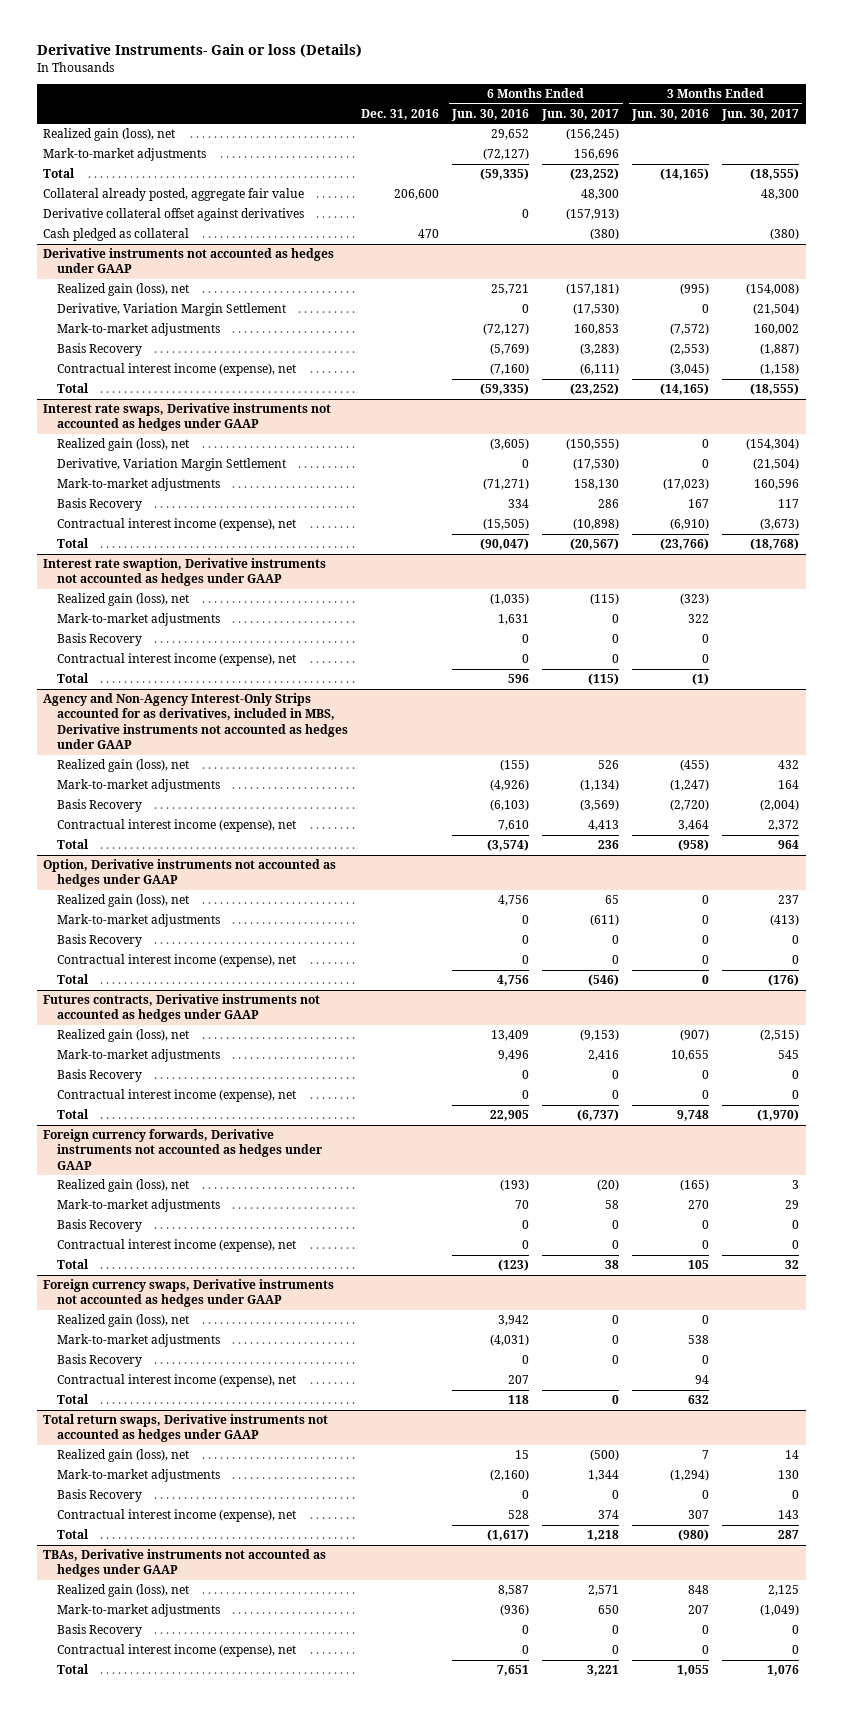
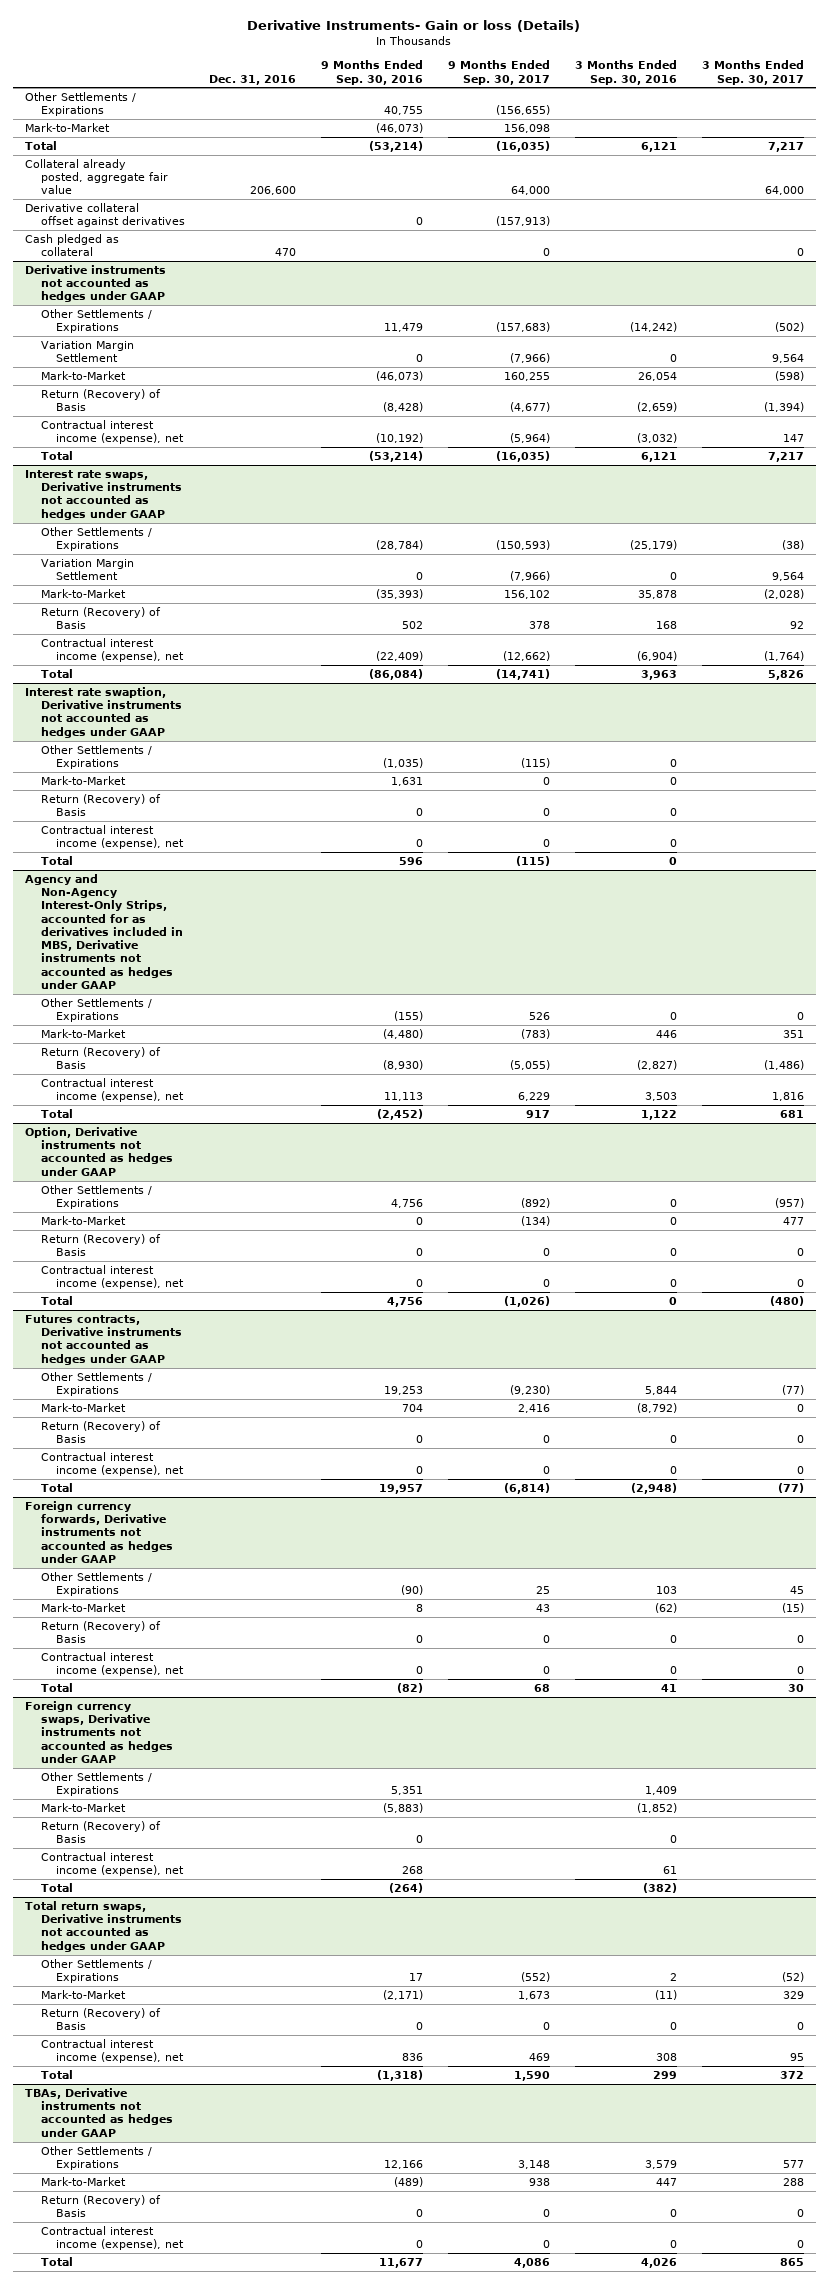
- | Dec. 31, 2016 | 6 Months Ended Jun. 30, 2016 | 6 Months Ended Jun. 30, 2017 | 3 Months Ended Jun. 30, 2016 | 3 Months Ended Jun. 30, 2017
+ | Dec. 31, 2016 | 9 Months Ended Sep. 30, 2016 | 9 Months Ended Sep. 30, 2017 | 3 Months Ended Sep. 30, 2016 | 3 Months Ended Sep. 30, 2017
- Realized gain (loss), net | | 29,652 | (156,245) | |
- Mark-to-market adjustments | | (72,127) | 156,696 | |
+ Other Settlements / Expirations | | 40,755 | (156,655) | |
+ Mark-to-Market | | (46,073) | 156,098 | |
@ Derivative instruments not accounted as hedges under GAAP
- Realized gain (loss), net | | 25,721 | (157,181) | (995) | (154,008)
- Derivative, Variation Margin Settlement | | 0 | (17,530) | 0 | (21,504)
- Mark-to-market adjustments | | (72,127) | 160,853 | (7,572) | 160,002
- Basis Recovery | | (5,769) | (3,283) | (2,553) | (1,887)
+ Other Settlements / Expirations | | 11,479 | (157,683) | (14,242) | (502)
+ Variation Margin Settlement | | 0 | (7,966) | 0 | 9,564
+ Mark-to-Market | | (46,073) | 160,255 | 26,054 | (598)
+ Return (Recovery) of Basis | | (8,428) | (4,677) | (2,659) | (1,394)
@ Interest rate swaps, Derivative instruments not accounted as hedges under GAAP
- Realized gain (loss), net | | (3,605) | (150,555) | 0 | (154,304)
- Derivative, Variation Margin Settlement | | 0 | (17,530) | 0 | (21,504)
- Mark-to-market adjustments | | (71,271) | 158,130 | (17,023) | 160,596
- Basis Recovery | | 334 | 286 | 167 | 117
+ Other Settlements / Expirations | | (28,784) | (150,593) | (25,179) | (38)
+ Variation Margin Settlement | | 0 | (7,966) | 0 | 9,564
+ Mark-to-Market | | (35,393) | 156,102 | 35,878 | (2,028)
+ Return (Recovery) of Basis | | 502 | 378 | 168 | 92
@ Interest rate swaption, Derivative instruments not accounted as hedges under GAAP
- Realized gain (loss), net | | (1,035) | (115) | (323) |
- Mark-to-market adjustments | | 1,631 | 0 | 322 |
- Basis Recovery | | 0 | 0 | 0 |
+ Other Settlements / Expirations | | (1,035) | (115) | 0 |
+ Mark-to-Market | | 1,631 | 0 | 0 |
+ Return (Recovery) of Basis | | 0 | 0 | 0 |
- Agency and Non-Agency Interest-Only Strips accounted for as derivatives, included in MBS, Derivative instruments not accounted as hedges under GAAP
- Realized gain (loss), net | | (155) | 526 | (455) | 432
- Mark-to-market adjustments | | (4,926) | (1,134) | (1,247) | 164
- Basis Recovery | | (6,103) | (3,569) | (2,720) | (2,004)
+ Agency and Non-Agency Interest-Only Strips, accounted for as derivatives included in MBS, Derivative instruments not accounted as hedges under GAAP
+ Other Settlements / Expirations | | (155) | 526 | 0 | 0
+ Mark-to-Market | | (4,480) | (783) | 446 | 351
+ Return (Recovery) of Basis | | (8,930) | (5,055) | (2,827) | (1,486)
@ Option, Derivative instruments not accounted as hedges under GAAP
- Realized gain (loss), net | | 4,756 | 65 | 0 | 237
- Mark-to-market adjustments | | 0 | (611) | 0 | (413)
- Basis Recovery | | 0 | 0 | 0 | 0
+ Other Settlements / Expirations | | 4,756 | (892) | 0 | (957)
+ Mark-to-Market | | 0 | (134) | 0 | 477
+ Return (Recovery) of Basis | | 0 | 0 | 0 | 0
@ Futures contracts, Derivative instruments not accounted as hedges under GAAP
- Realized gain (loss), net | | 13,409 | (9,153) | (907) | (2,515)
- Mark-to-market adjustments | | 9,496 | 2,416 | 10,655 | 545
- Basis Recovery | | 0 | 0 | 0 | 0
+ Other Settlements / Expirations | | 19,253 | (9,230) | 5,844 | (77)
+ Mark-to-Market | | 704 | 2,416 | (8,792) | 0
+ Return (Recovery) of Basis | | 0 | 0 | 0 | 0
@ Foreign currency forwards, Derivative instruments not accounted as hedges under GAAP
- Realized gain (loss), net | | (193) | (20) | (165) | 3
- Mark-to-market adjustments | | 70 | 58 | 270 | 29
- Basis Recovery | | 0 | 0 | 0 | 0
+ Other Settlements / Expirations | | (90) | 25 | 103 | 45
+ Mark-to-Market | | 8 | 43 | (62) | (15)
+ Return (Recovery) of Basis | | 0 | 0 | 0 | 0
@ Foreign currency swaps, Derivative instruments not accounted as hedges under GAAP
- Realized gain (loss), net | | 3,942 | 0 | 0 |
- Mark-to-market adjustments | | (4,031) | 0 | 538 |
- Basis Recovery | | 0 | 0 | 0 |
+ Other Settlements / Expirations | | 5,351 | | 1,409 |
+ Mark-to-Market | | (5,883) | | (1,852) |
+ Return (Recovery) of Basis | | 0 | | 0 |
@ Total return swaps, Derivative instruments not accounted as hedges under GAAP
- Realized gain (loss), net | | 15 | (500) | 7 | 14
- Mark-to-market adjustments | | (2,160) | 1,344 | (1,294) | 130
- Basis Recovery | | 0 | 0 | 0 | 0
+ Other Settlements / Expirations | | 17 | (552) | 2 | (52)
+ Mark-to-Market | | (2,171) | 1,673 | (11) | 329
+ Return (Recovery) of Basis | | 0 | 0 | 0 | 0
@ TBAs, Derivative instruments not accounted as hedges under GAAP
- Realized gain (loss), net | | 8,587 | 2,571 | 848 | 2,125
- Mark-to-market adjustments | | (936) | 650 | 207 | (1,049)
- Basis Recovery | | 0 | 0 | 0 | 0
+ Other Settlements / Expirations | | 12,166 | 3,148 | 3,579 | 577
+ Mark-to-Market | | (489) | 938 | 447 | 288
+ Return (Recovery) of Basis | | 0 | 0 | 0 | 0

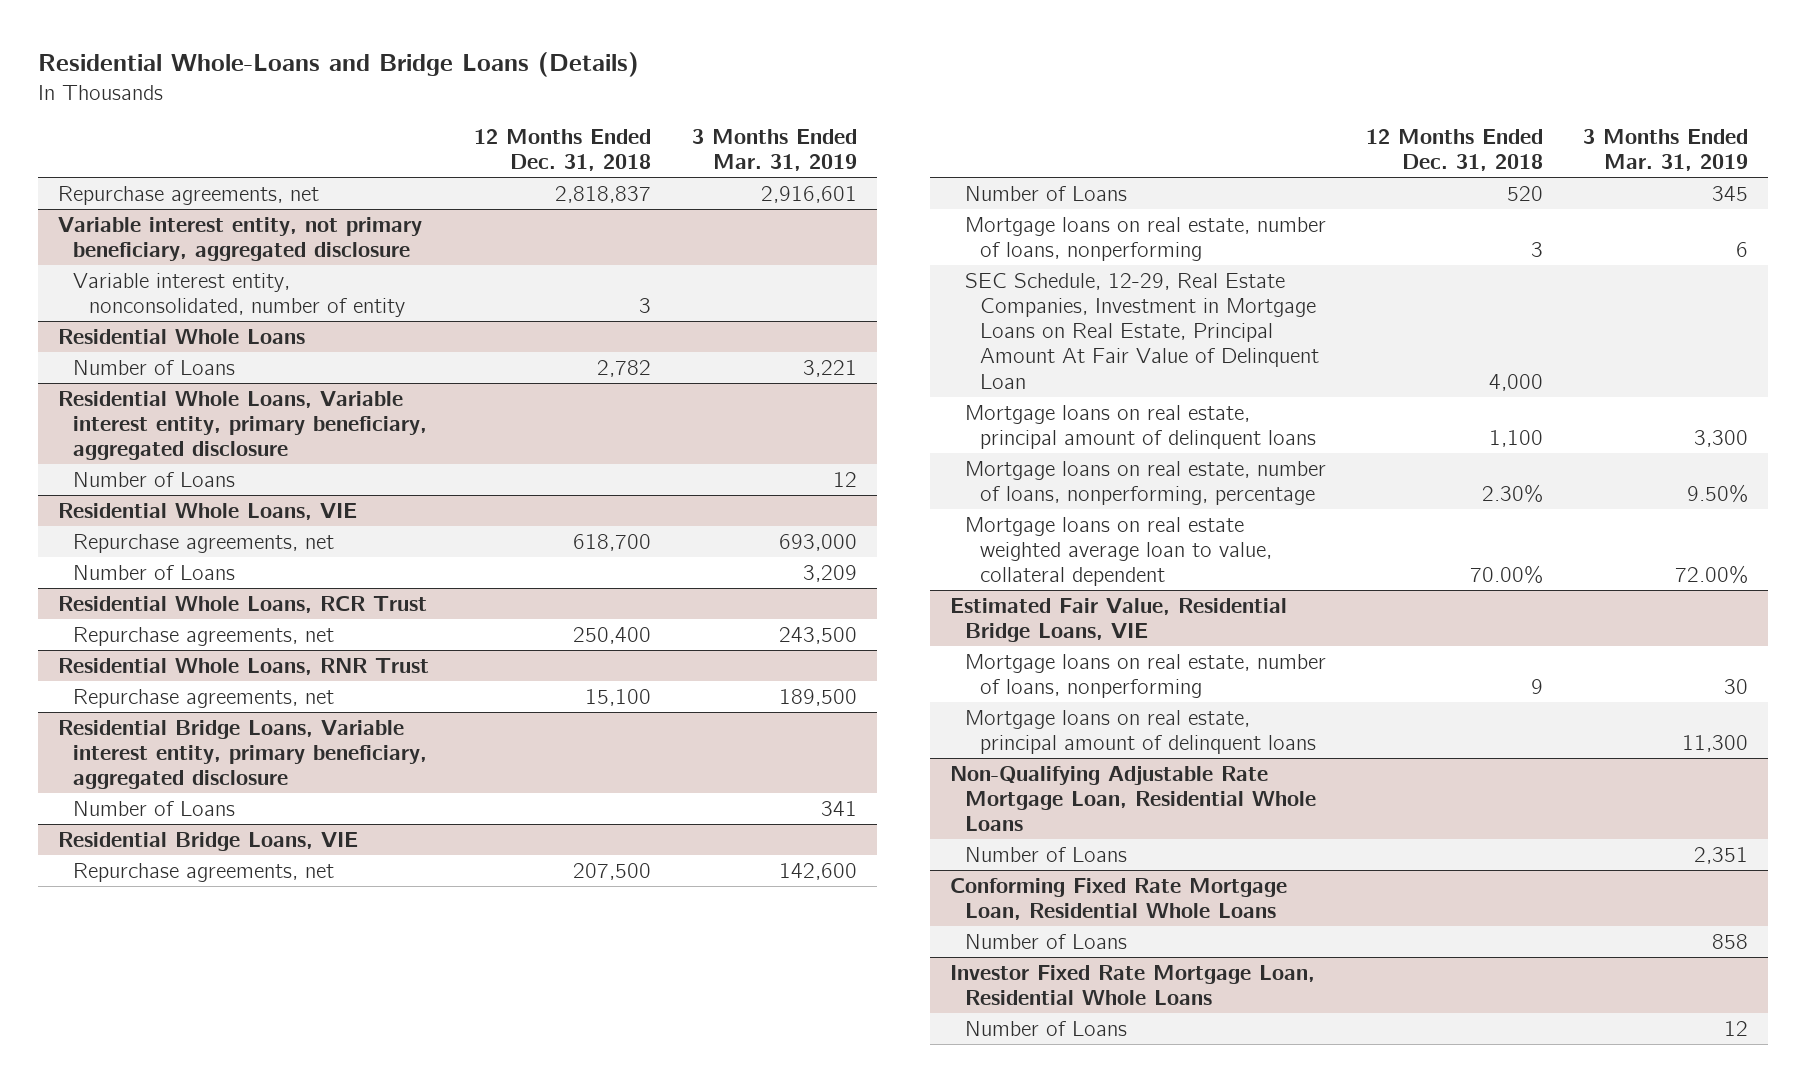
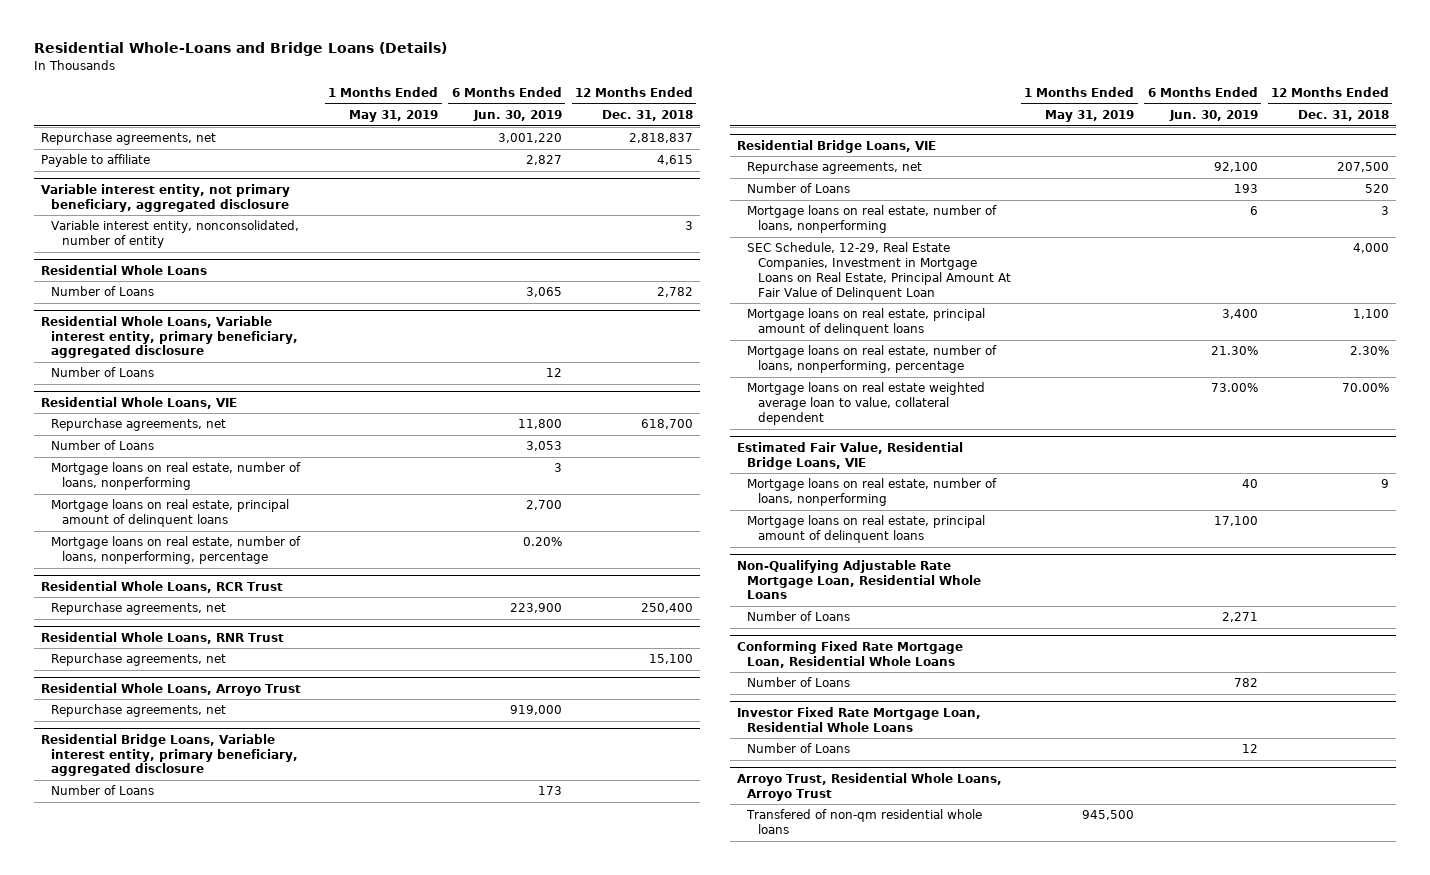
- | 12 Months Ended Dec. 31, 2018 | 3 Months Ended Mar. 31, 2019
+ | 1 Months Ended May 31, 2019 | 6 Months Ended Jun. 30, 2019 | 12 Months Ended Dec. 31, 2018
+ Payable to affiliate | | 2,827 | 4,615
@ Residential Whole Loans, VIE
+ Mortgage loans on real estate, number of loans, nonperforming | | 3 |
+ Mortgage loans on real estate, principal amount of delinquent loans | | 2,700 |
+ Mortgage loans on real estate, number of loans, nonperforming, percentage | | 0.20% |
+ Residential Whole Loans, Arroyo Trust
+ Repurchase agreements, net | | 919,000 |
+ Arroyo Trust, Residential Whole Loans, Arroyo Trust
+ Transfered of non-qm residential whole loans | 945,500 | |

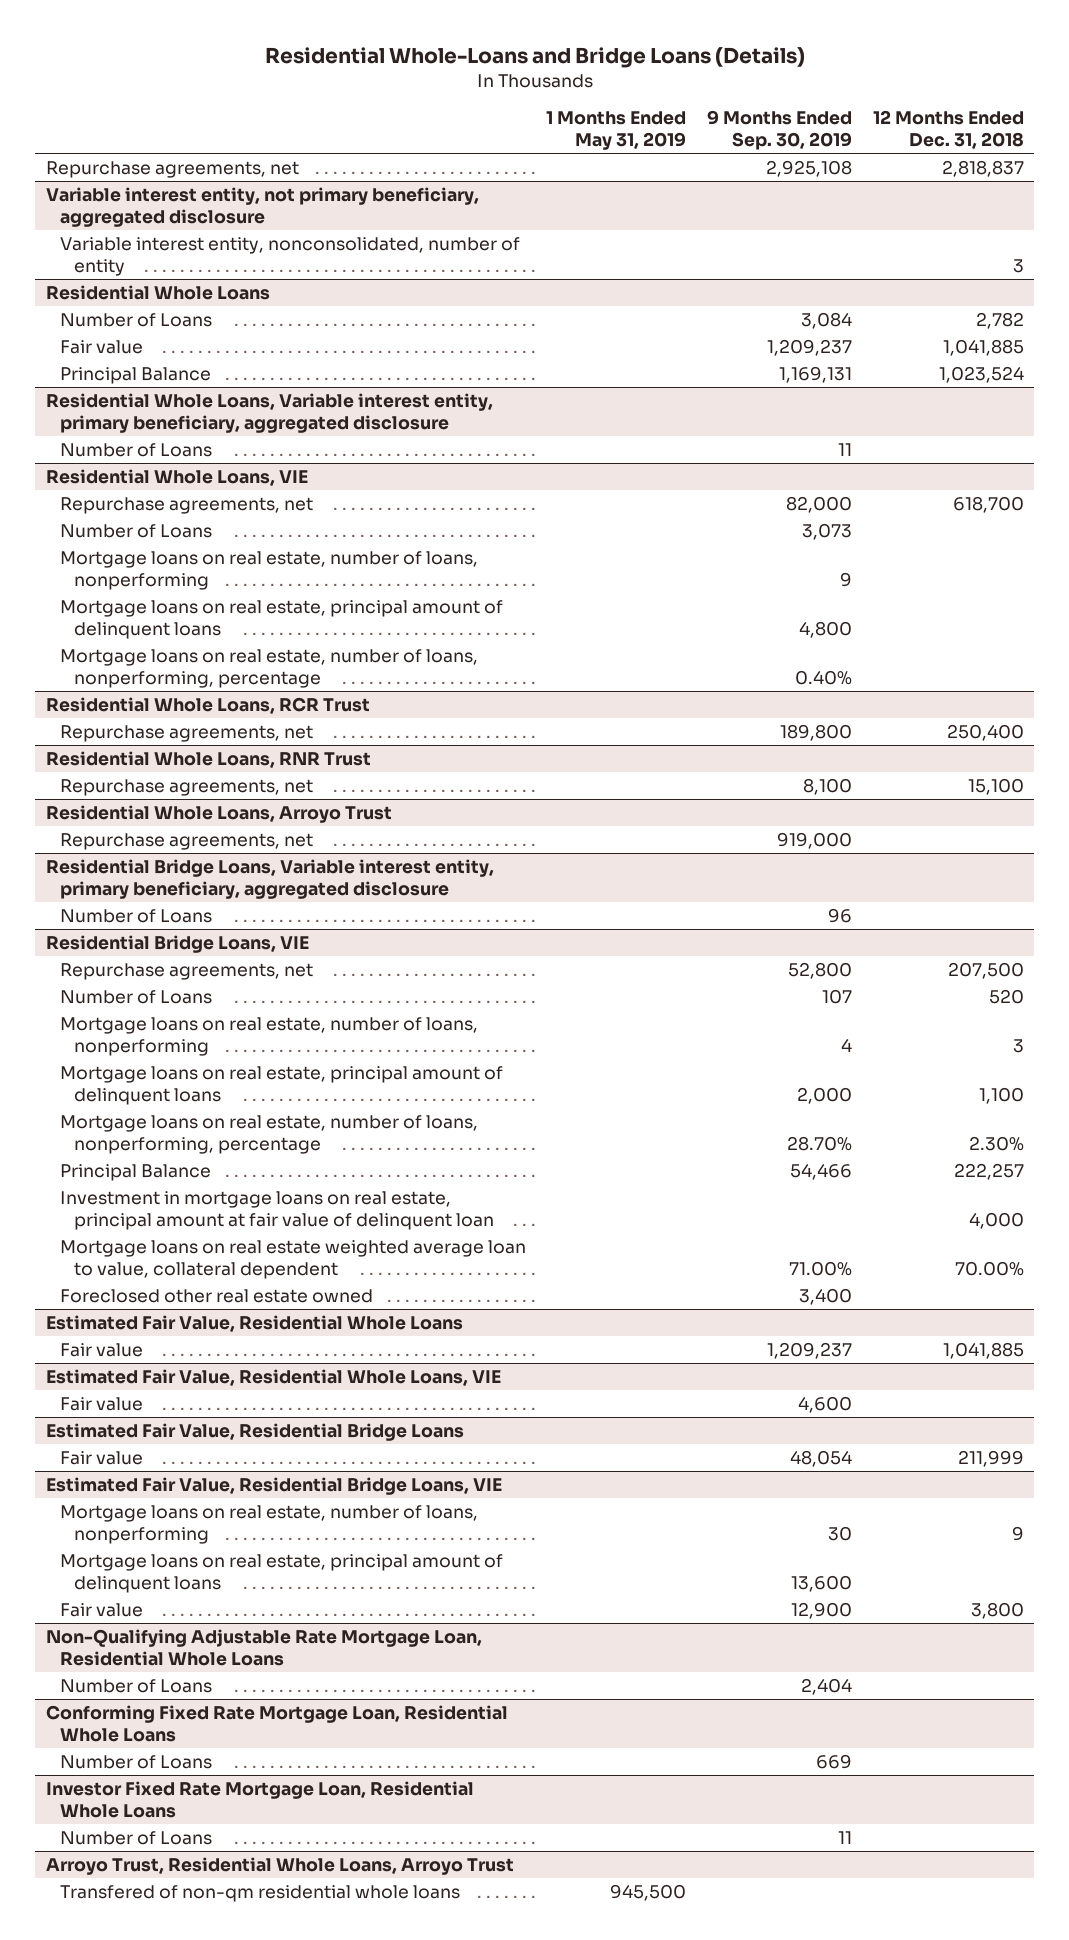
- | 1 Months Ended May 31, 2019 | 6 Months Ended Jun. 30, 2019 | 12 Months Ended Dec. 31, 2018
+ | 1 Months Ended May 31, 2019 | 9 Months Ended Sep. 30, 2019 | 12 Months Ended Dec. 31, 2018
- Payable to affiliate | | 2,827 | 4,615
@ Residential Whole Loans
+ Fair value | | 1,209,237 | 1,041,885
+ Principal Balance | | 1,169,131 | 1,023,524
@ Residential Bridge Loans, VIE
- SEC Schedule, 12-29, Real Estate Companies, Investment in Mortgage Loans on Real Estate, Principal Amount At Fair Value of Delinquent Loan | | | 4,000
+ Principal Balance | | 54,466 | 222,257
+ Investment in mortgage loans on real estate, principal amount at fair value of delinquent loan | | | 4,000
+ Foreclosed other real estate owned | | 3,400 |
+ Estimated Fair Value, Residential Whole Loans
+ Fair value | | 1,209,237 | 1,041,885
+ Estimated Fair Value, Residential Whole Loans, VIE
+ Fair value | | 4,600 |
+ Estimated Fair Value, Residential Bridge Loans
+ Fair value | | 48,054 | 211,999
@ Estimated Fair Value, Residential Bridge Loans, VIE
+ Fair value | | 12,900 | 3,800

